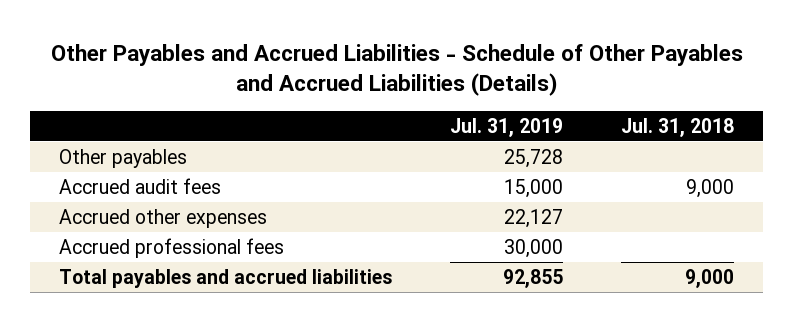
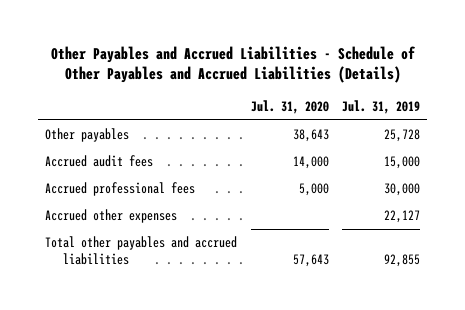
- | Jul. 31, 2019 | Jul. 31, 2018
+ | Jul. 31, 2020 | Jul. 31, 2019
- Total payables and accrued liabilities | 92,855 | 9,000
moved down: Accrued other expenses | | 22,127
+ Total other payables and accrued liabilities | 57,643 | 92,855

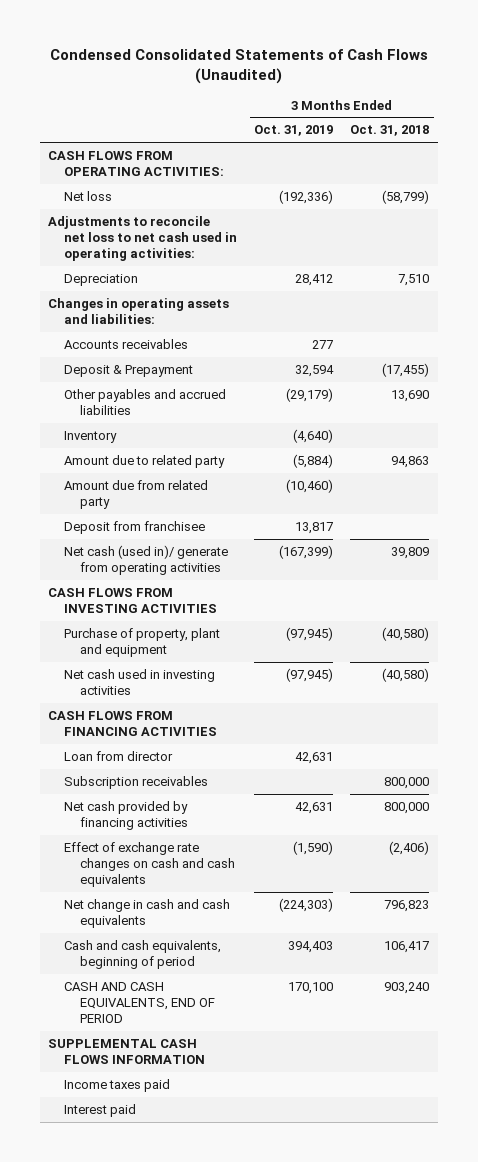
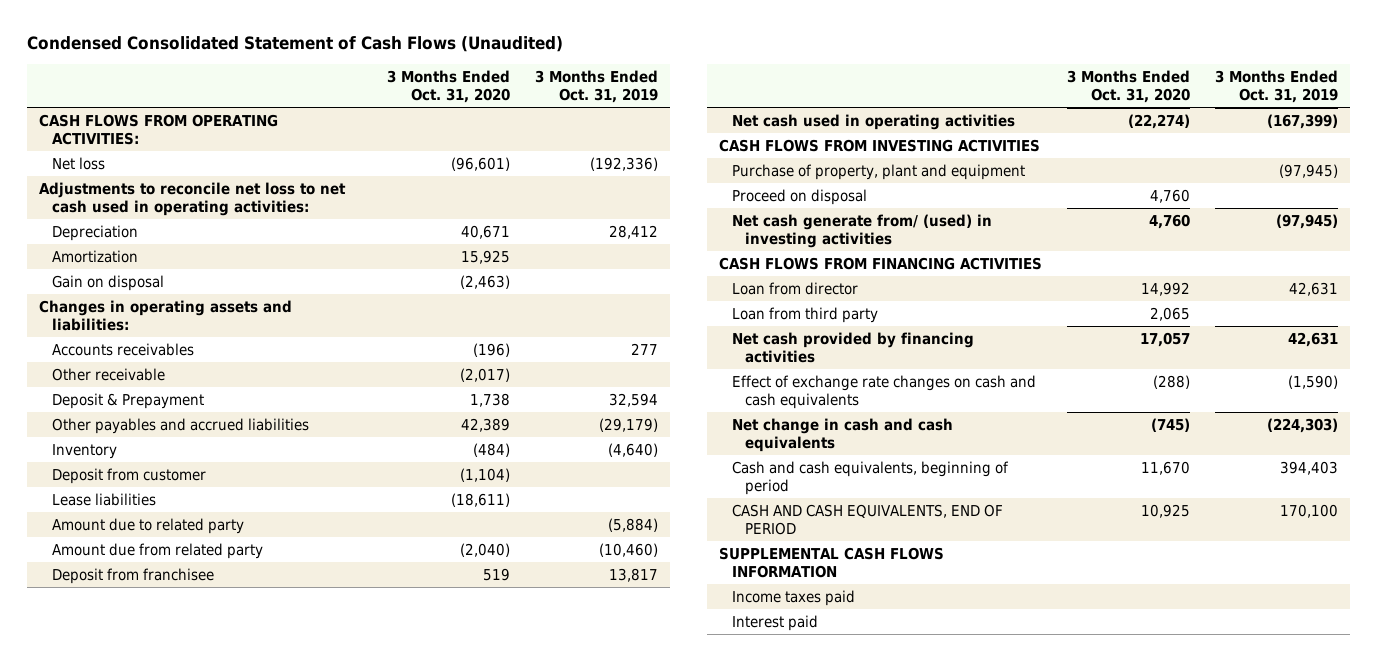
- Condensed Consolidated Statements of Cash Flows (Unaudited)
+ Condensed Consolidated Statement of Cash Flows (Unaudited)
- | 3 Months Ended Oct. 31, 2019 | 3 Months Ended Oct. 31, 2018
+ | 3 Months Ended Oct. 31, 2020 | 3 Months Ended Oct. 31, 2019
+ Amortization | 15,925 |
+ Gain on disposal | (2,463) |
+ Other receivable | (2,017) |
+ Deposit from customer | (1,104) |
+ Lease liabilities | (18,611) |
- Net cash (used in)/ generate from operating activities | (167,399) | 39,809
+ Net cash used in operating activities | (22,274) | (167,399)
- Net cash used in investing activities | (97,945) | (40,580)
+ Proceed on disposal | 4,760 |
+ Net cash generate from/ (used) in investing activities | 4,760 | (97,945)
- Subscription receivables | | 800,000
+ Loan from third party | 2,065 |

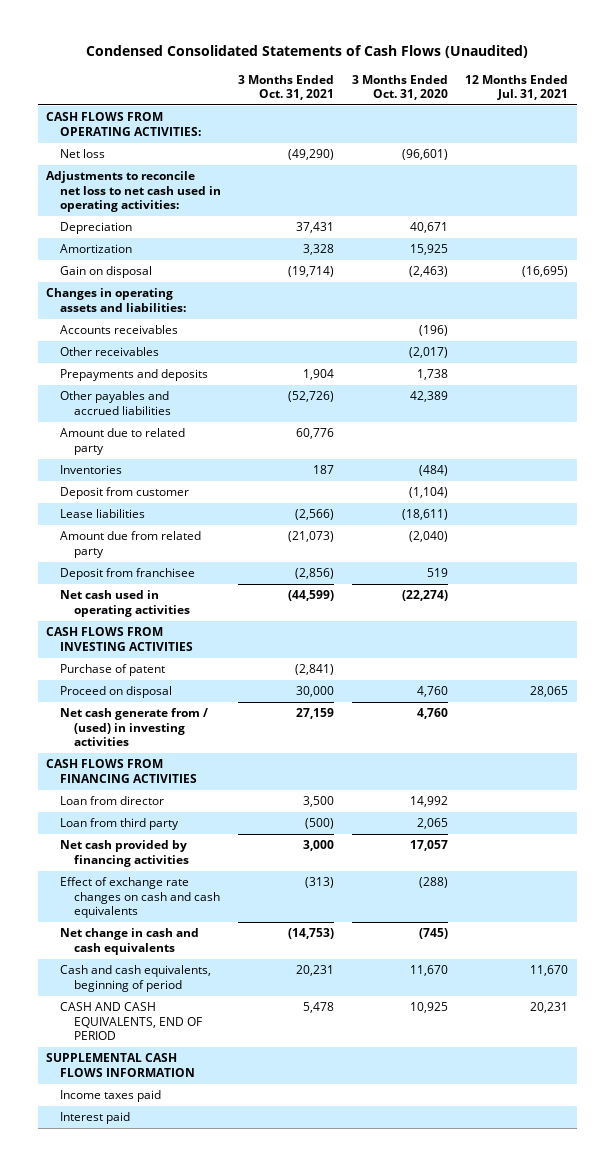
- Condensed Consolidated Statement of Cash Flows (Unaudited)
+ Condensed Consolidated Statements of Cash Flows (Unaudited)
- | 3 Months Ended Oct. 31, 2020 | 3 Months Ended Oct. 31, 2019
+ | 3 Months Ended Oct. 31, 2021 | 3 Months Ended Oct. 31, 2020 | 12 Months Ended Jul. 31, 2021
- Other receivable | (2,017) |
- Deposit & Prepayment | 1,738 | 32,594
+ Other receivables | | (2,017) |
+ Prepayments and deposits | 1,904 | 1,738 |
- Inventory | (484) | (4,640)
moved up: Amount due to related party | 60,776 | |
+ Inventories | 187 | (484) |
- Purchase of property, plant and equipment | | (97,945)
+ Purchase of patent | (2,841) | |
- Net cash generate from/ (used) in investing activities | 4,760 | (97,945)
+ Net cash generate from / (used) in investing activities | 27,159 | 4,760 |

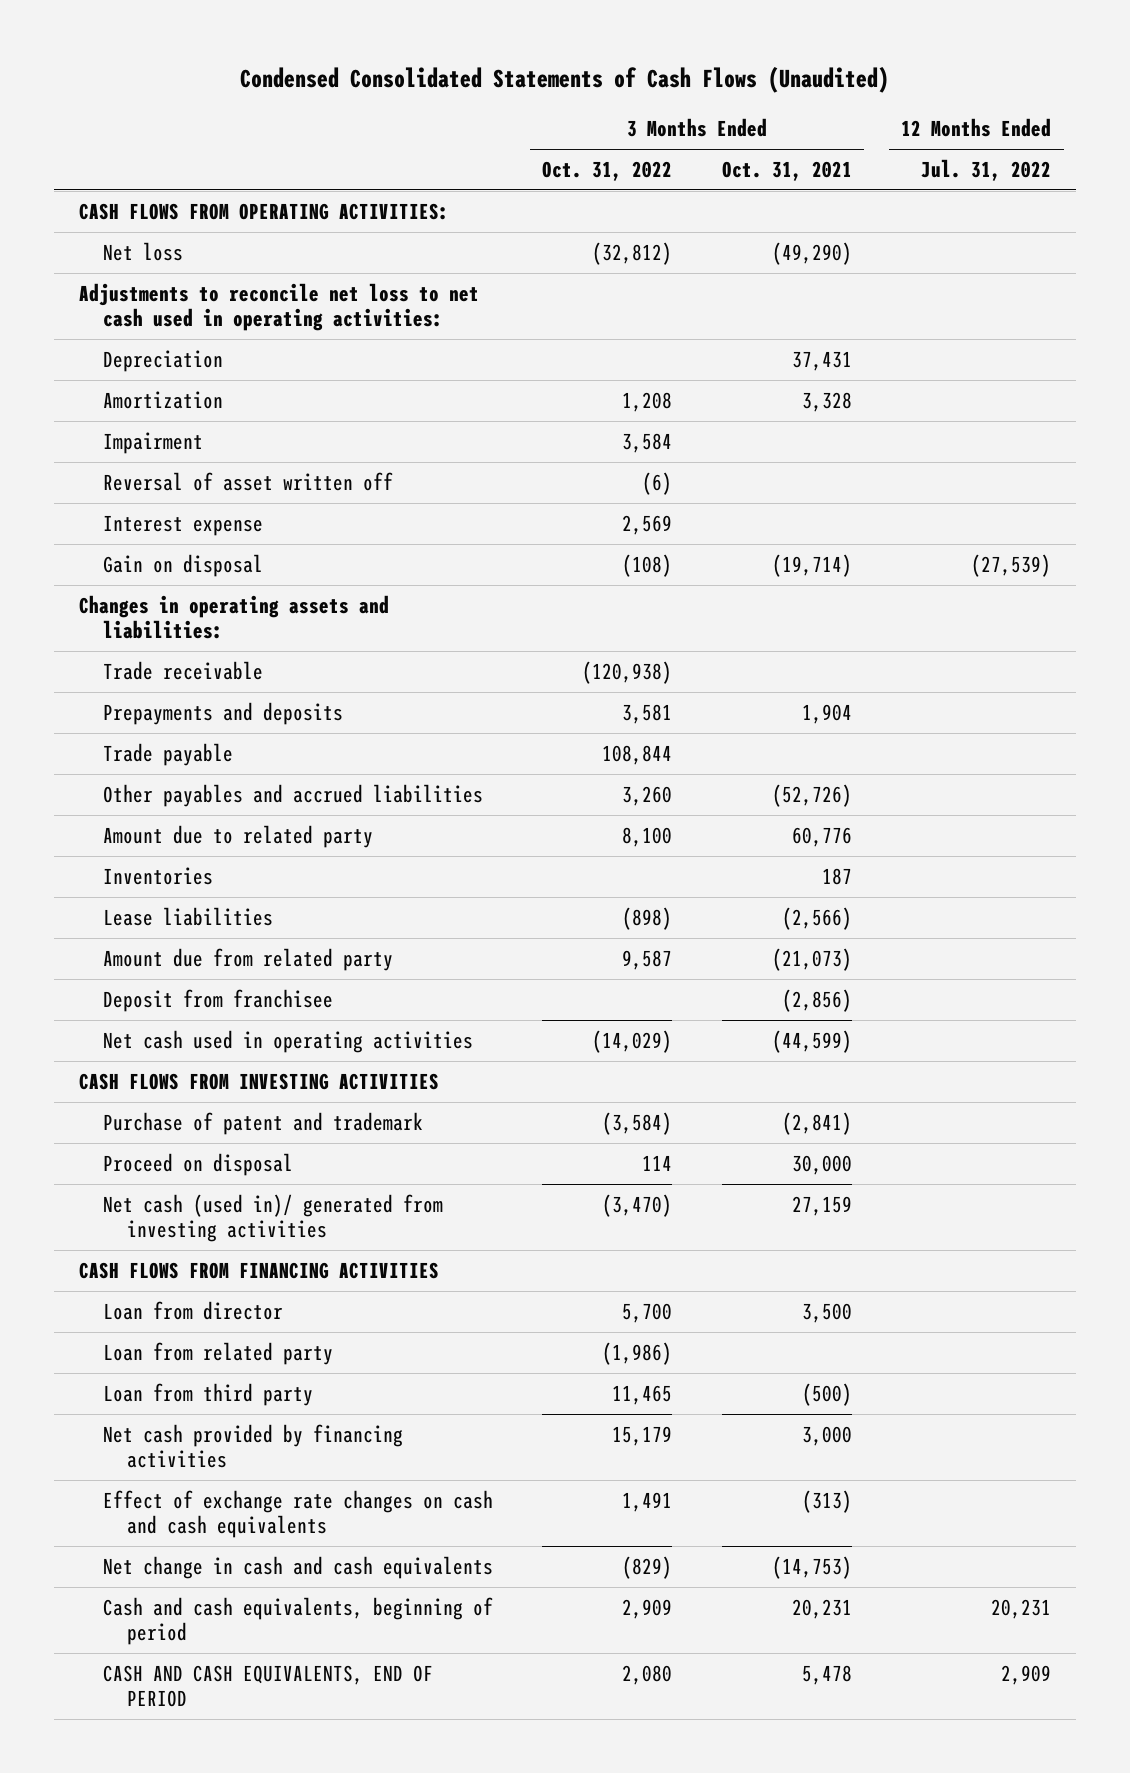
- | 3 Months Ended Oct. 31, 2021 | 3 Months Ended Oct. 31, 2020 | 12 Months Ended Jul. 31, 2021
+ | 3 Months Ended Oct. 31, 2022 | 3 Months Ended Oct. 31, 2021 | 12 Months Ended Jul. 31, 2022
+ Impairment | 3,584 | |
+ Reversal of asset written off | (6) | |
+ Interest expense | 2,569 | |
- Accounts receivables | | (196) |
- Other receivables | | (2,017) |
+ Trade receivable | (120,938) | |
+ Trade payable | 108,844 | |
- Deposit from customer | | (1,104) |
- Purchase of patent | (2,841) | |
+ Purchase of patent and trademark | (3,584) | (2,841) |
- Net cash generate from / (used) in investing activities | 27,159 | 4,760 |
+ Net cash (used in)/ generated from investing activities | (3,470) | 27,159 |
+ Loan from related party | (1,986) | |
- SUPPLEMENTAL CASH FLOWS INFORMATION
- Income taxes paid
- Interest paid

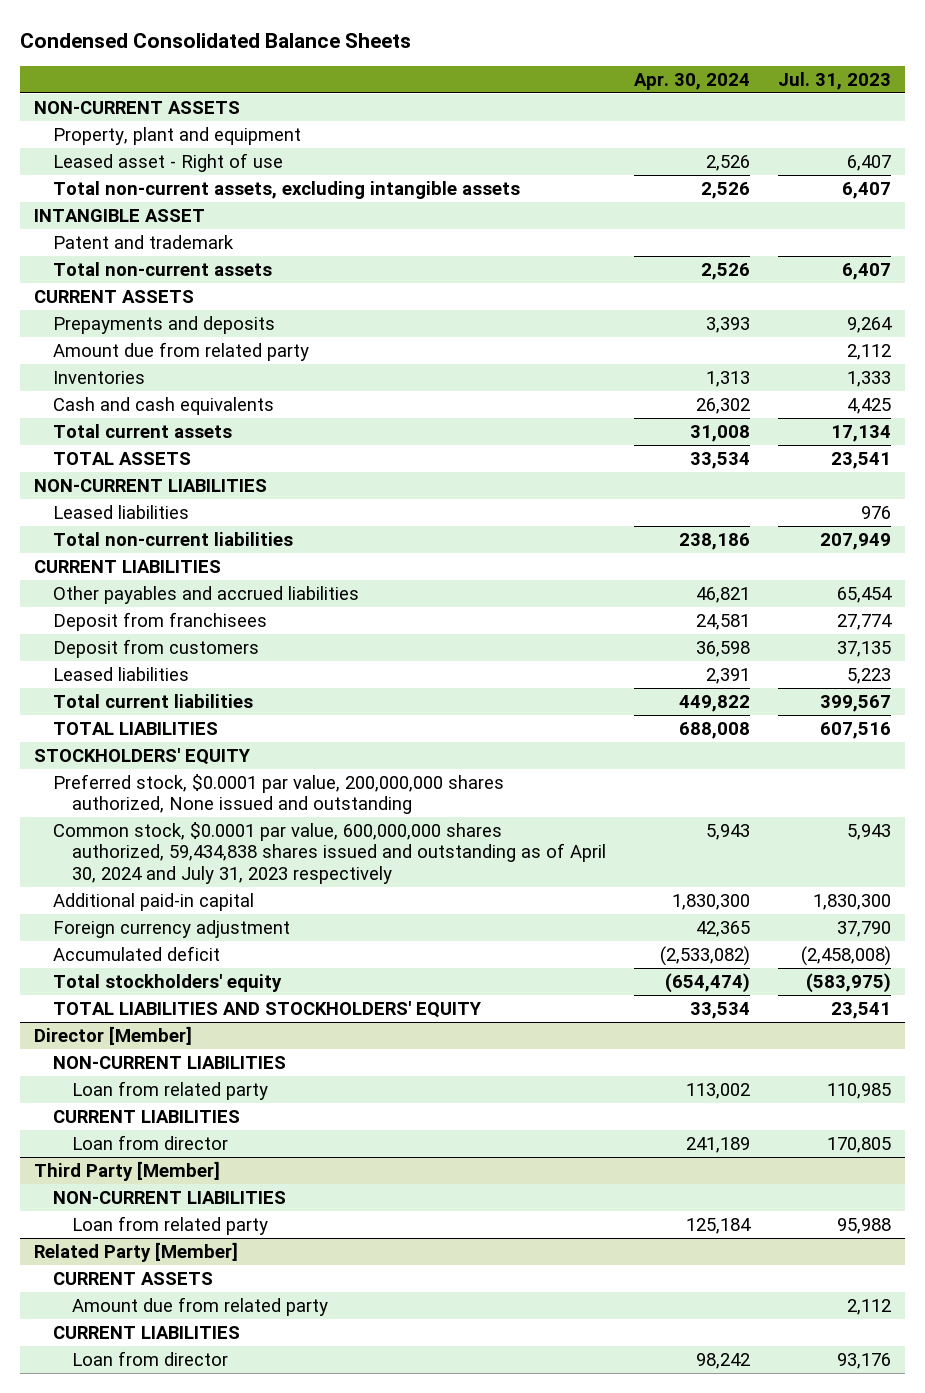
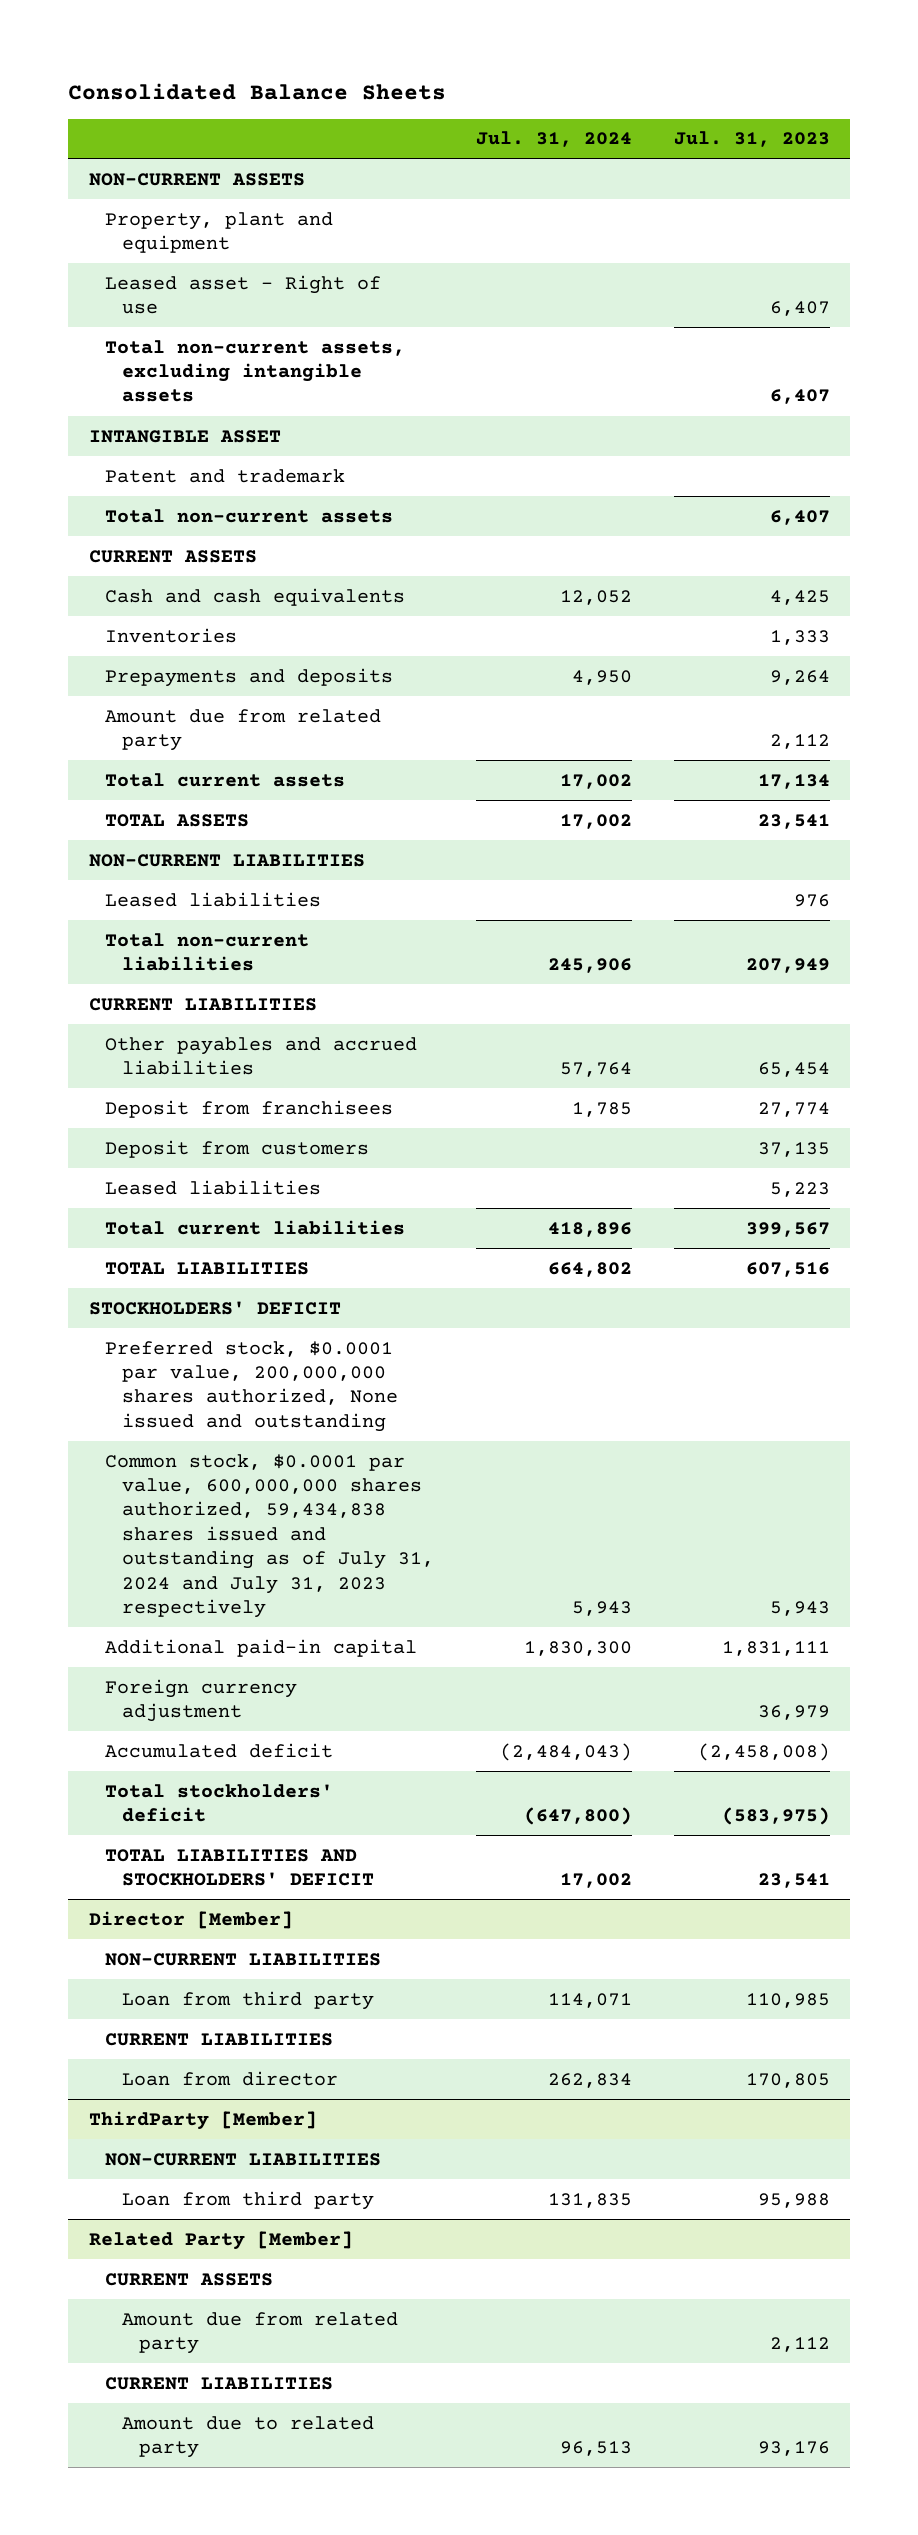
- Condensed Consolidated Balance Sheets
+ Consolidated Balance Sheets
- | Apr. 30, 2024 | Jul. 31, 2023
+ | Jul. 31, 2024 | Jul. 31, 2023
moved up: Cash and cash equivalents | 12,052 | 4,425
moved up: Inventories | | 1,333
- STOCKHOLDERS' EQUITY
+ STOCKHOLDERS' DEFICIT
- Common stock, $0.0001 par value, 600,000,000 shares authorized, 59,434,838 shares issued and outstanding as of April 30, 2024 and July 31, 2023 respectively | 5,943 | 5,943
- Additional paid-in capital | 1,830,300 | 1,830,300
- Foreign currency adjustment | 42,365 | 37,790
+ Common stock, $0.0001 par value, 600,000,000 shares authorized, 59,434,838 shares issued and outstanding as of July 31, 2024 and July 31, 2023 respectively | 5,943 | 5,943
+ Additional paid-in capital | 1,830,300 | 1,831,111
+ Foreign currency adjustment | | 36,979
- Total stockholders' equity | (654,474) | (583,975)
- TOTAL LIABILITIES AND STOCKHOLDERS' EQUITY | 33,534 | 23,541
+ Total stockholders' deficit | (647,800) | (583,975)
+ TOTAL LIABILITIES AND STOCKHOLDERS' DEFICIT | 17,002 | 23,541
@ Director [Member]
- Loan from related party | 113,002 | 110,985
+ Loan from third party | 114,071 | 110,985
- Third Party [Member]
+ ThirdParty [Member]
- Loan from related party | 125,184 | 95,988
+ Loan from third party | 131,835 | 95,988
@ Related Party [Member]
- Loan from director | 98,242 | 93,176
+ Amount due to related party | 96,513 | 93,176

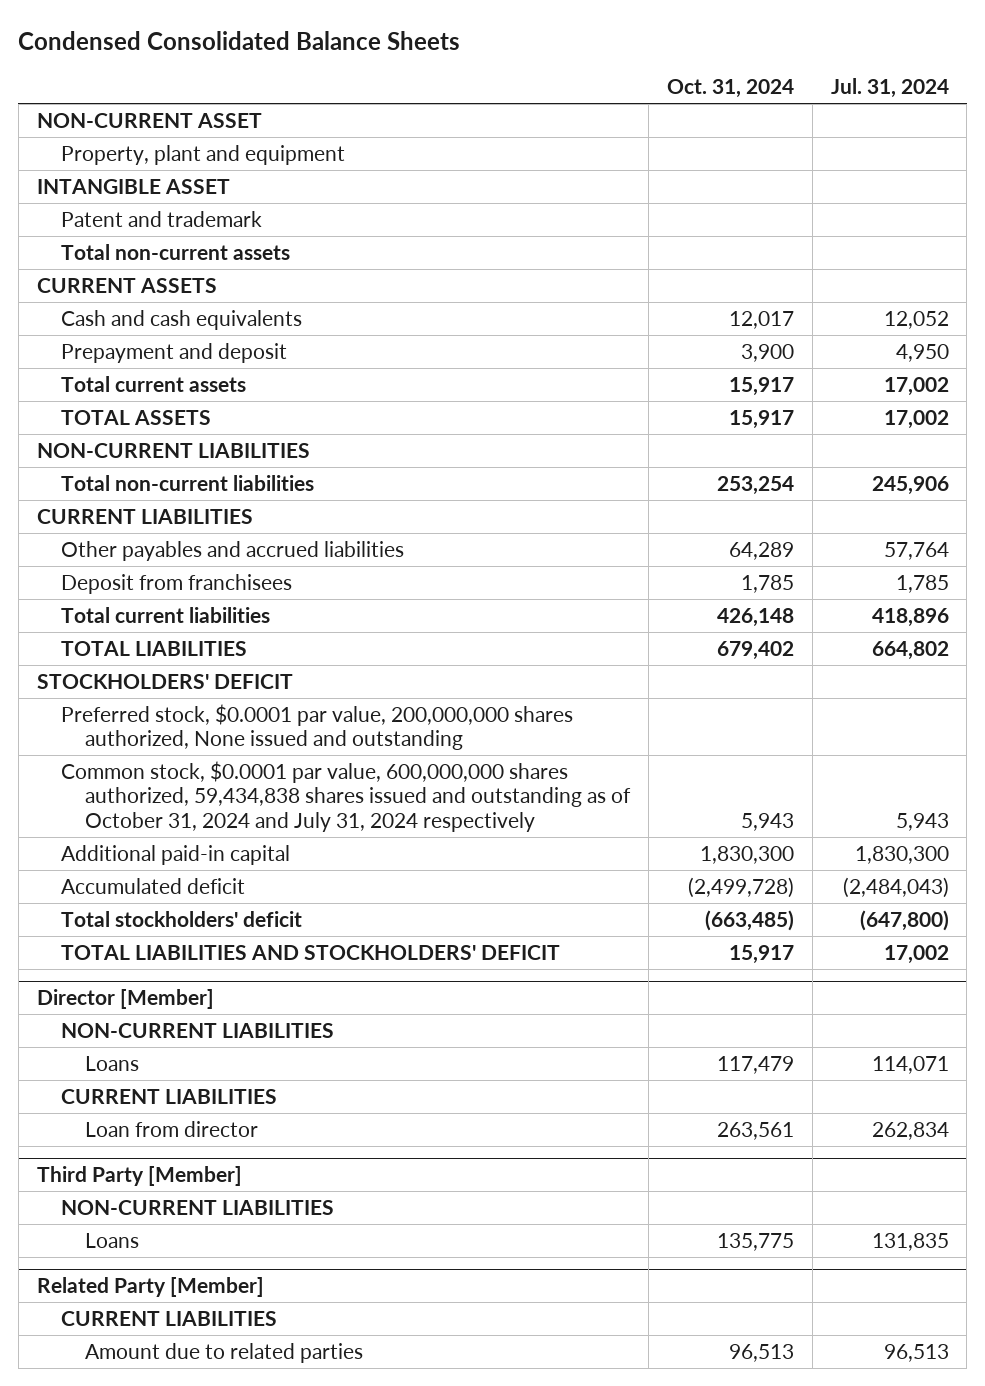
- Consolidated Balance Sheets
+ Condensed Consolidated Balance Sheets
- | Jul. 31, 2024 | Jul. 31, 2023
+ | Oct. 31, 2024 | Jul. 31, 2024
- NON-CURRENT ASSETS
+ NON-CURRENT ASSET
- Leased asset - Right of use | | 6,407
- Total non-current assets, excluding intangible assets | | 6,407
- Inventories | | 1,333
- Prepayments and deposits | 4,950 | 9,264
- Amount due from related party | | 2,112
+ Prepayment and deposit | 3,900 | 4,950
- Leased liabilities | | 976
- Deposit from customers | | 37,135
- Leased liabilities | | 5,223
- Common stock, $0.0001 par value, 600,000,000 shares authorized, 59,434,838 shares issued and outstanding as of July 31, 2024 and July 31, 2023 respectively | 5,943 | 5,943
+ Common stock, $0.0001 par value, 600,000,000 shares authorized, 59,434,838 shares issued and outstanding as of October 31, 2024 and July 31, 2024 respectively | 5,943 | 5,943
- Foreign currency adjustment | | 36,979
@ Director [Member]
- Loan from third party | 114,071 | 110,985
+ Loans | 117,479 | 114,071
- ThirdParty [Member]
+ Third Party [Member]
- Loan from third party | 131,835 | 95,988
+ Loans | 135,775 | 131,835
@ Related Party [Member]
- CURRENT ASSETS
- Amount due from related party | | 2,112
- Amount due to related party | 96,513 | 93,176
+ Amount due to related parties | 96,513 | 96,513

